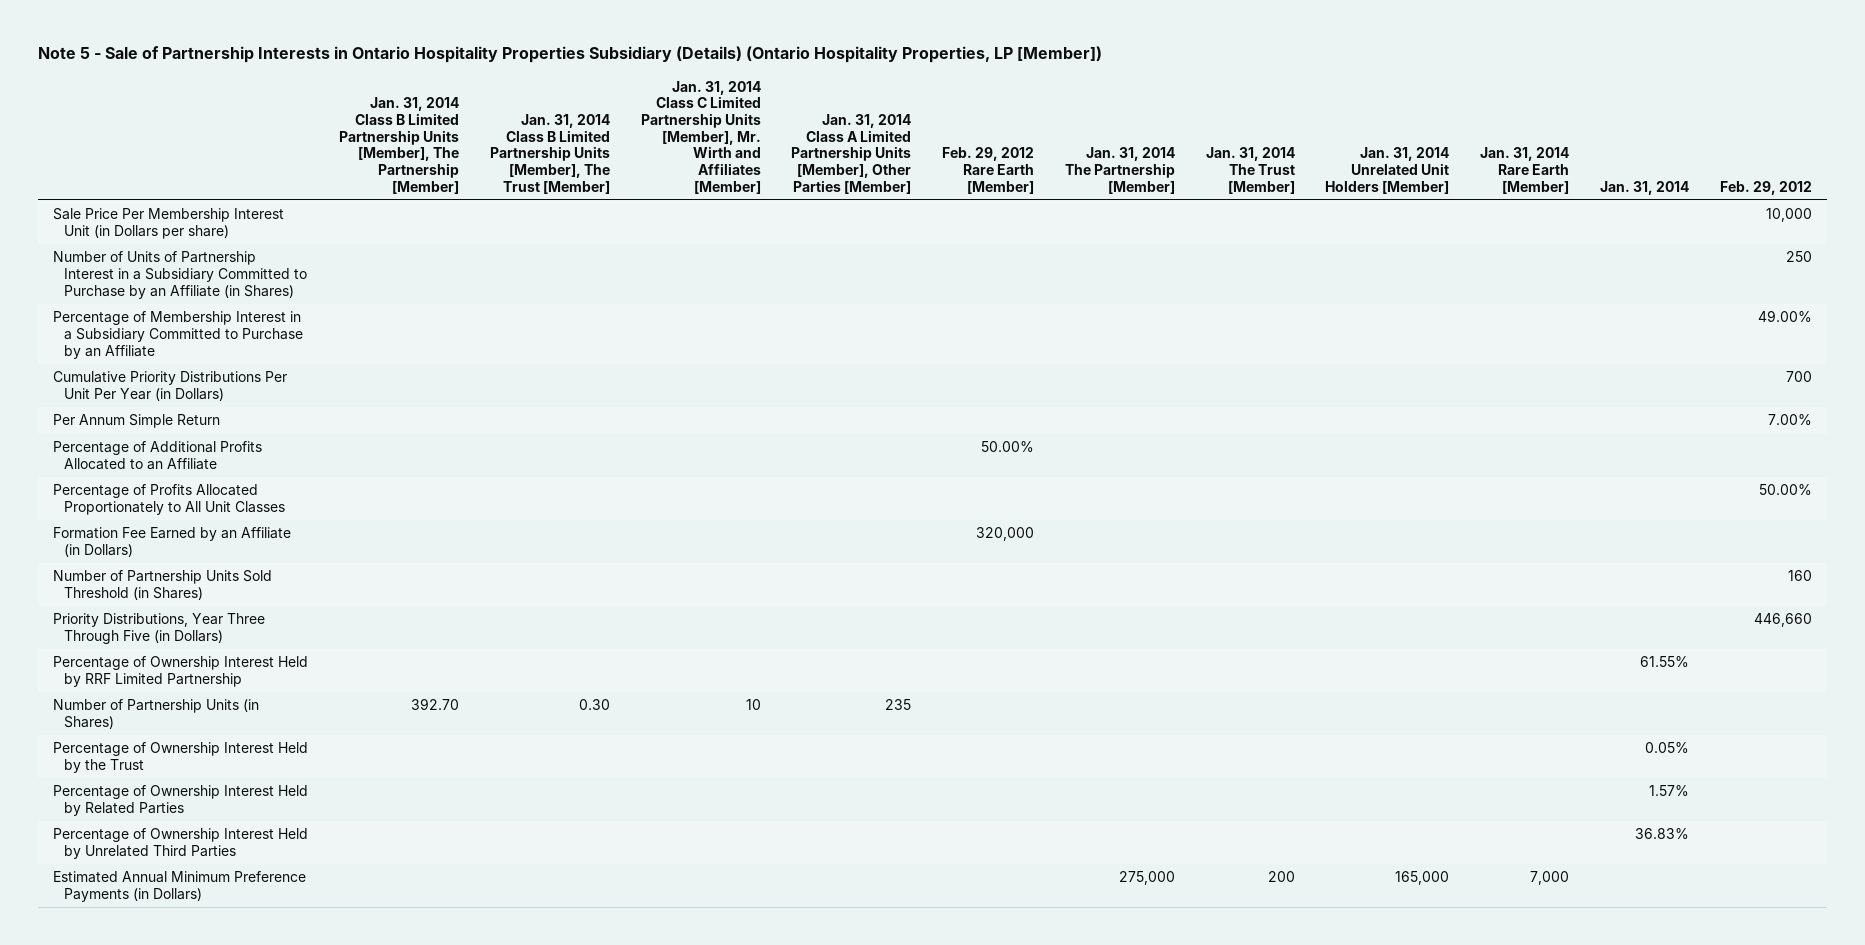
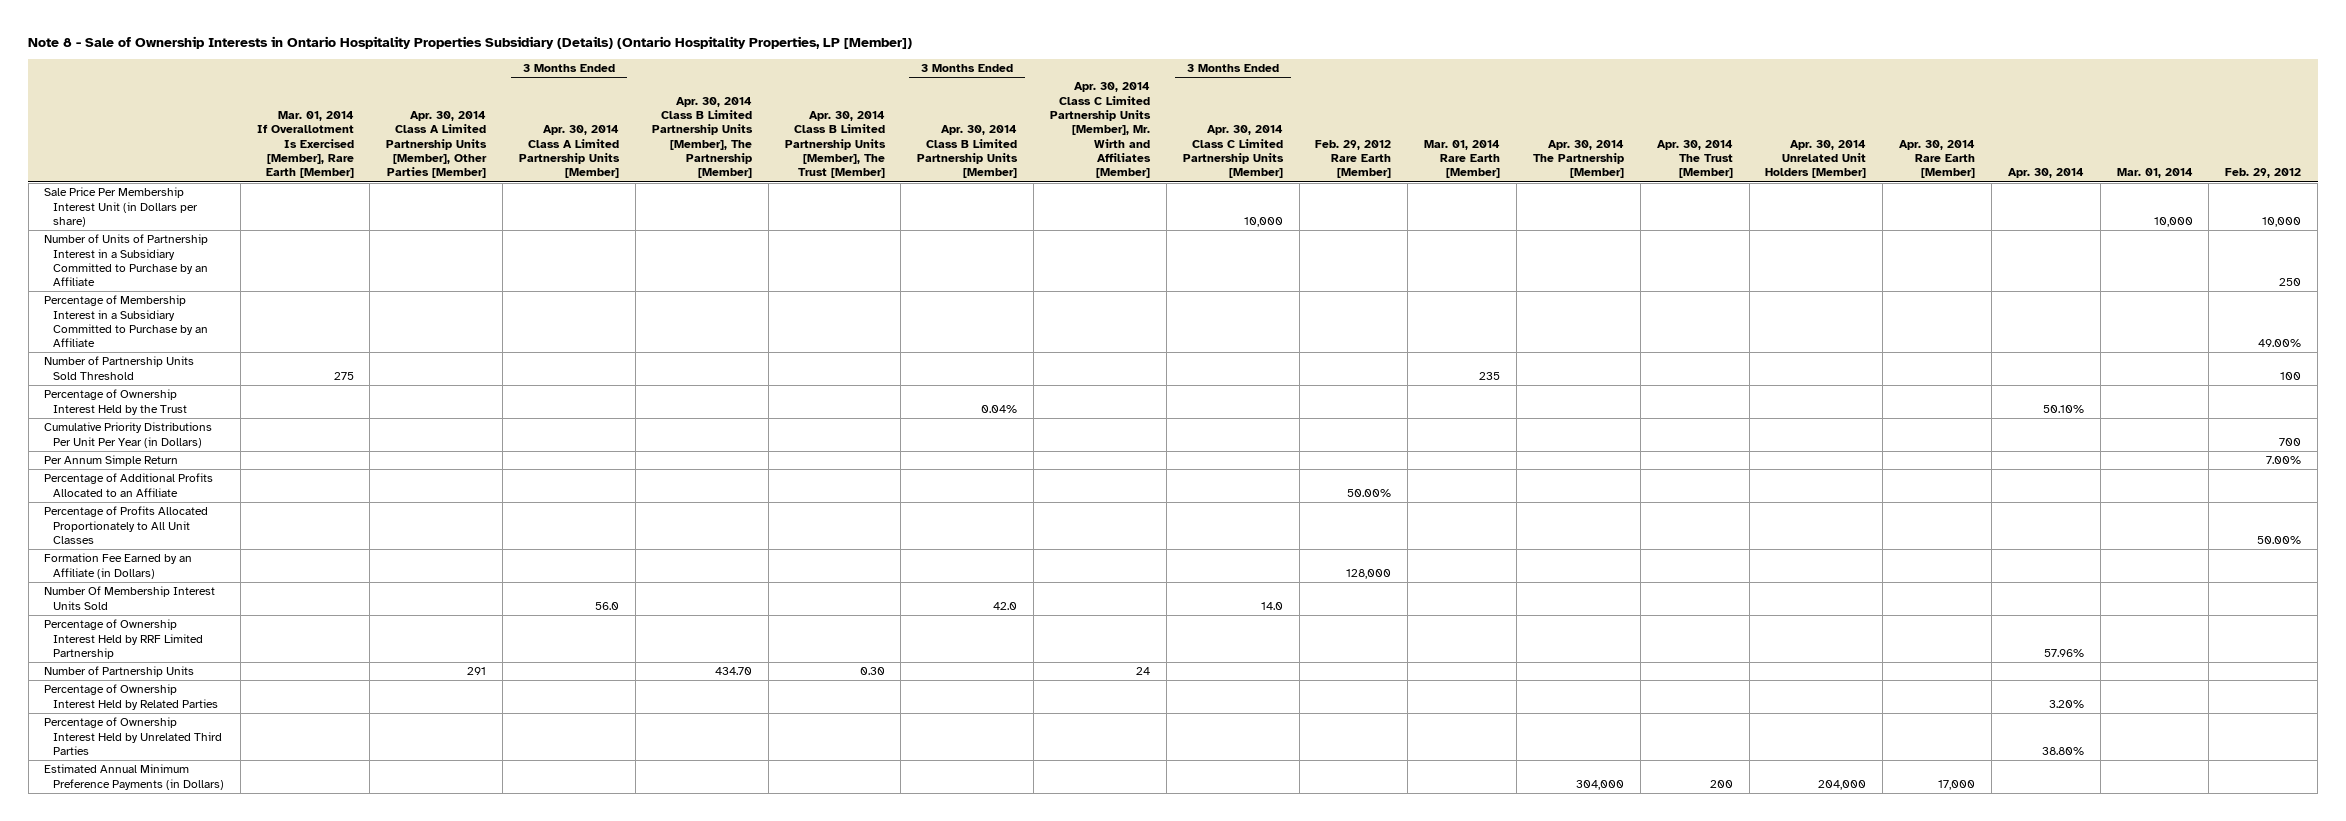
- Note 5 - Sale of Partnership Interests in Ontario Hospitality Properties Subsidiary (Details) (Ontario Hospitality Properties, LP [Member])
+ Note 8 - Sale of Ownership Interests in Ontario Hospitality Properties Subsidiary (Details) (Ontario Hospitality Properties, LP [Member])
- | Jan. 31, 2014 Class B Limited Partnership Units [Member], The Partnership [Member] | Jan. 31, 2014 Class B Limited Partnership Units [Member], The Trust [Member] | Jan. 31, 2014 Class C Limited Partnership Units [Member], Mr. Wirth and Affiliates [Member] | Jan. 31, 2014 Class A Limited Partnership Units [Member], Other Parties [Member] | Feb. 29, 2012 Rare Earth [Member] | Jan. 31, 2014 The Partnership [Member] | Jan. 31, 2014 The Trust [Member] | Jan. 31, 2014 Unrelated Unit Holders [Member] | Jan. 31, 2014 Rare Earth [Member] | Jan. 31, 2014 | Feb. 29, 2012
+ | Mar. 01, 2014 If Overallotment Is Exercised [Member], Rare Earth [Member] | Apr. 30, 2014 Class A Limited Partnership Units [Member], Other Parties [Member] | 3 Months Ended Apr. 30, 2014 Class A Limited Partnership Units [Member] | Apr. 30, 2014 Class B Limited Partnership Units [Member], The Partnership [Member] | Apr. 30, 2014 Class B Limited Partnership Units [Member], The Trust [Member] | 3 Months Ended Apr. 30, 2014 Class B Limited Partnership Units [Member] | Apr. 30, 2014 Class C Limited Partnership Units [Member], Mr. Wirth and Affiliates [Member] | 3 Months Ended Apr. 30, 2014 Class C Limited Partnership Units [Member] | Feb. 29, 2012 Rare Earth [Member] | Mar. 01, 2014 Rare Earth [Member] | Apr. 30, 2014 The Partnership [Member] | Apr. 30, 2014 The Trust [Member] | Apr. 30, 2014 Unrelated Unit Holders [Member] | Apr. 30, 2014 Rare Earth [Member] | Apr. 30, 2014 | Mar. 01, 2014 | Feb. 29, 2012
- Number of Units of Partnership Interest in a Subsidiary Committed to Purchase by an Affiliate (in Shares) | | | | | | | | | | | 250
+ Number of Units of Partnership Interest in a Subsidiary Committed to Purchase by an Affiliate | | | | | | | | | | | | | | | | | 250
+ Number of Partnership Units Sold Threshold | 275 | | | | | | | | | 235 | | | | | | | 100
moved up: Percentage of Ownership Interest Held by the Trust | | | | | | 0.04% | | | | | | | | | 50.10% | |
- Formation Fee Earned by an Affiliate (in Dollars) | | | | | 320,000 | | | | | |
- Number of Partnership Units Sold Threshold (in Shares) | | | | | | | | | | | 160
- Priority Distributions, Year Three Through Five (in Dollars) | | | | | | | | | | | 446,660
+ Formation Fee Earned by an Affiliate (in Dollars) | | | | | | | | | 128,000 | | | | | | | |
+ Number Of Membership Interest Units Sold | | | 56.0 | | | 42.0 | | 14.0 | | | | | | | | |
- Number of Partnership Units (in Shares) | 392.70 | 0.30 | 10 | 235 | | | | | | |
+ Number of Partnership Units | | 291 | | 434.70 | 0.30 | | 24 | | | | | | | | | |

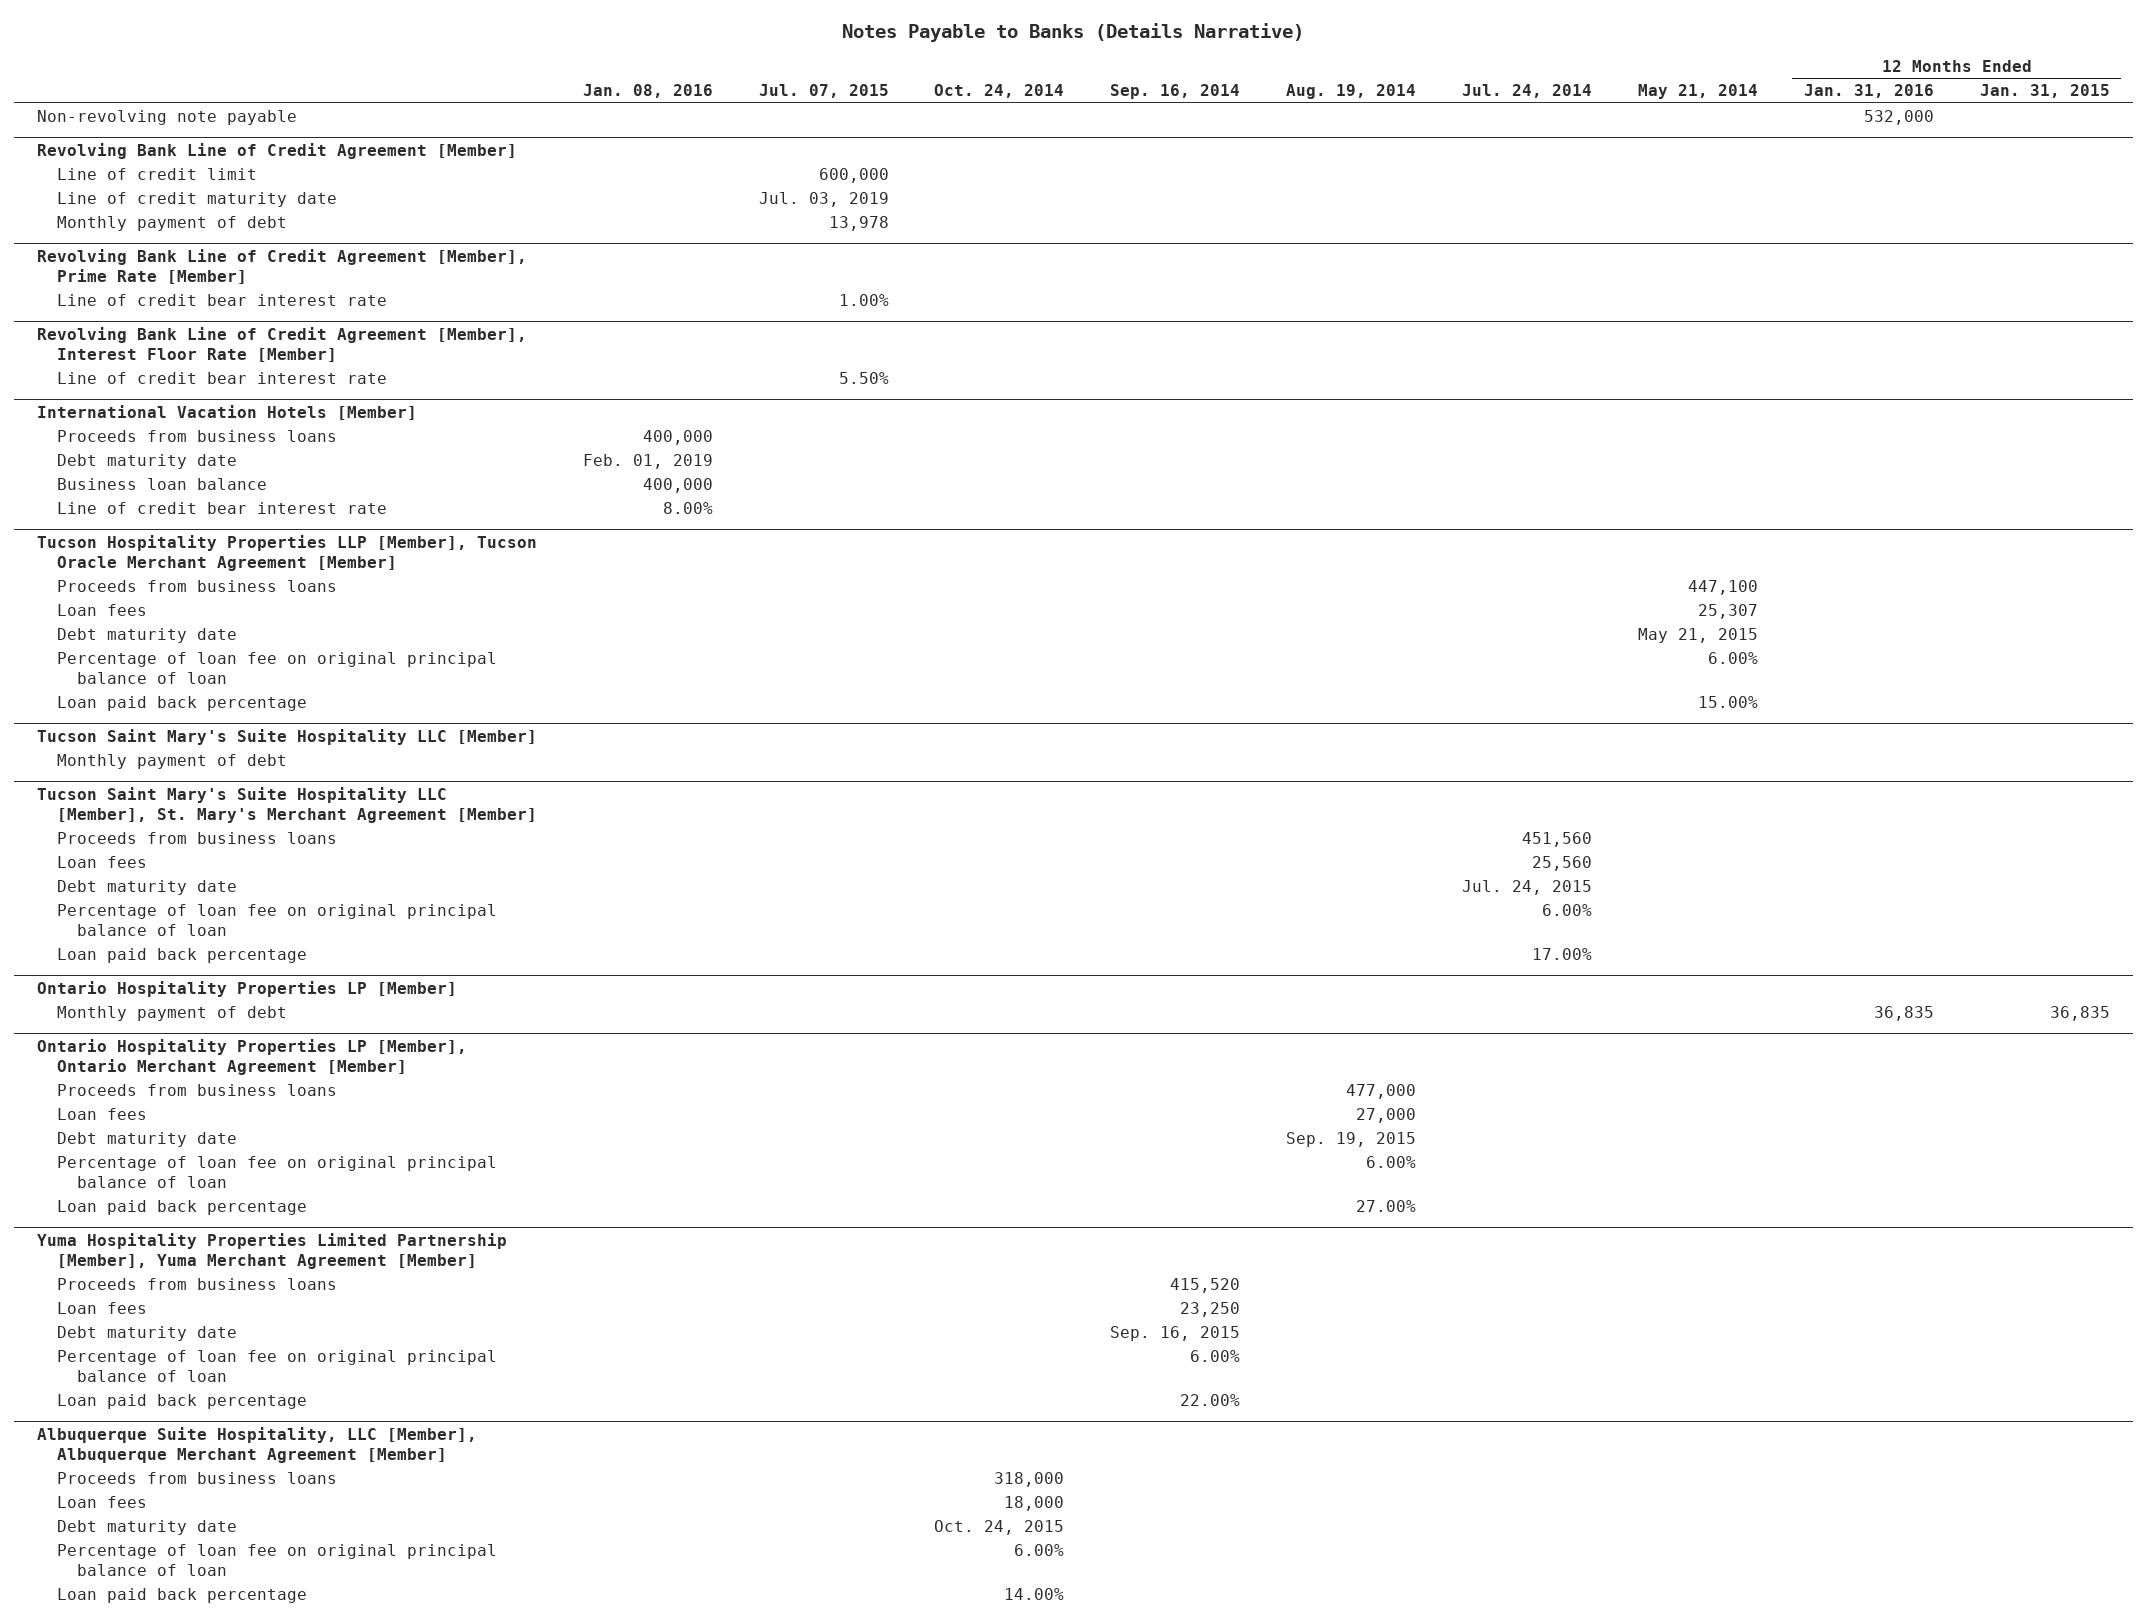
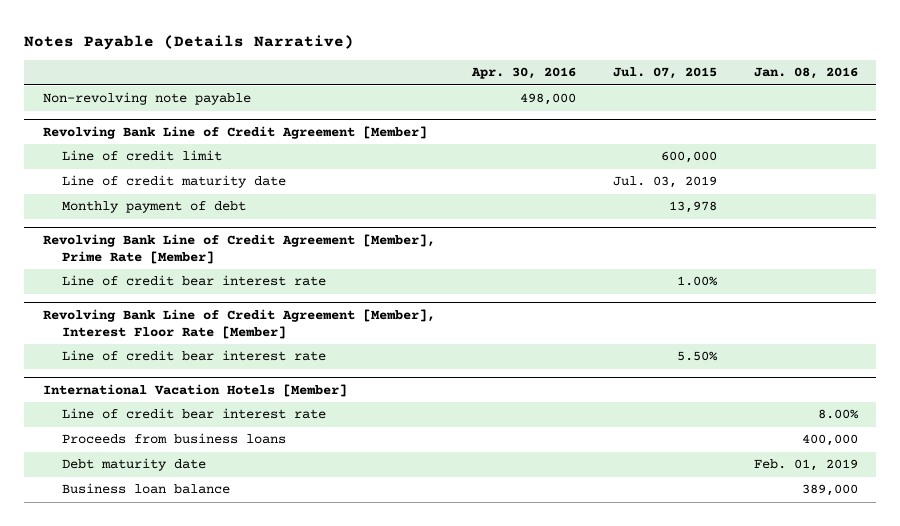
- Notes Payable to Banks (Details Narrative)
+ Notes Payable (Details Narrative)
- | Jan. 08, 2016 | Jul. 07, 2015 | Oct. 24, 2014 | Sep. 16, 2014 | Aug. 19, 2014 | Jul. 24, 2014 | May 21, 2014 | 12 Months Ended Jan. 31, 2016 | 12 Months Ended Jan. 31, 2015
+ | Apr. 30, 2016 | Jul. 07, 2015 | Jan. 08, 2016
@ International Vacation Hotels [Member]
moved up: Line of credit bear interest rate | | | 8.00%
- Business loan balance | 400,000 | | | | | | | |
- Tucson Hospitality Properties LLP [Member], Tucson Oracle Merchant Agreement [Member]
- Proceeds from business loans | | | | | | | 447,100 | |
- Loan fees | | | | | | | 25,307 | |
- Debt maturity date | | | | | | | May 21, 2015 | |
- Percentage of loan fee on original principal balance of loan | | | | | | | 6.00% | |
- Loan paid back percentage | | | | | | | 15.00% | |
- Tucson Saint Mary's Suite Hospitality LLC [Member]
- Monthly payment of debt
- Tucson Saint Mary's Suite Hospitality LLC [Member], St. Mary's Merchant Agreement [Member]
- Proceeds from business loans | | | | | | 451,560 | | |
- Loan fees | | | | | | 25,560 | | |
- Debt maturity date | | | | | | Jul. 24, 2015 | | |
- Percentage of loan fee on original principal balance of loan | | | | | | 6.00% | | |
- Loan paid back percentage | | | | | | 17.00% | | |
- Ontario Hospitality Properties LP [Member]
- Monthly payment of debt | | | | | | | | 36,835 | 36,835
- Ontario Hospitality Properties LP [Member], Ontario Merchant Agreement [Member]
- Proceeds from business loans | | | | | 477,000 | | | |
- Loan fees | | | | | 27,000 | | | |
- Debt maturity date | | | | | Sep. 19, 2015 | | | |
- Percentage of loan fee on original principal balance of loan | | | | | 6.00% | | | |
- Loan paid back percentage | | | | | 27.00% | | | |
- Yuma Hospitality Properties Limited Partnership [Member], Yuma Merchant Agreement [Member]
- Proceeds from business loans | | | | 415,520 | | | | |
- Loan fees | | | | 23,250 | | | | |
- Debt maturity date | | | | Sep. 16, 2015 | | | | |
- Percentage of loan fee on original principal balance of loan | | | | 6.00% | | | | |
- Loan paid back percentage | | | | 22.00% | | | | |
- Albuquerque Suite Hospitality, LLC [Member], Albuquerque Merchant Agreement [Member]
- Proceeds from business loans | | | 318,000 | | | | | |
- Loan fees | | | 18,000 | | | | | |
- Debt maturity date | | | Oct. 24, 2015 | | | | | |
- Percentage of loan fee on original principal balance of loan | | | 6.00% | | | | | |
- Loan paid back percentage | | | 14.00% | | | | | |
@ International Vacation Hotels [Member]
+ Business loan balance | | | 389,000

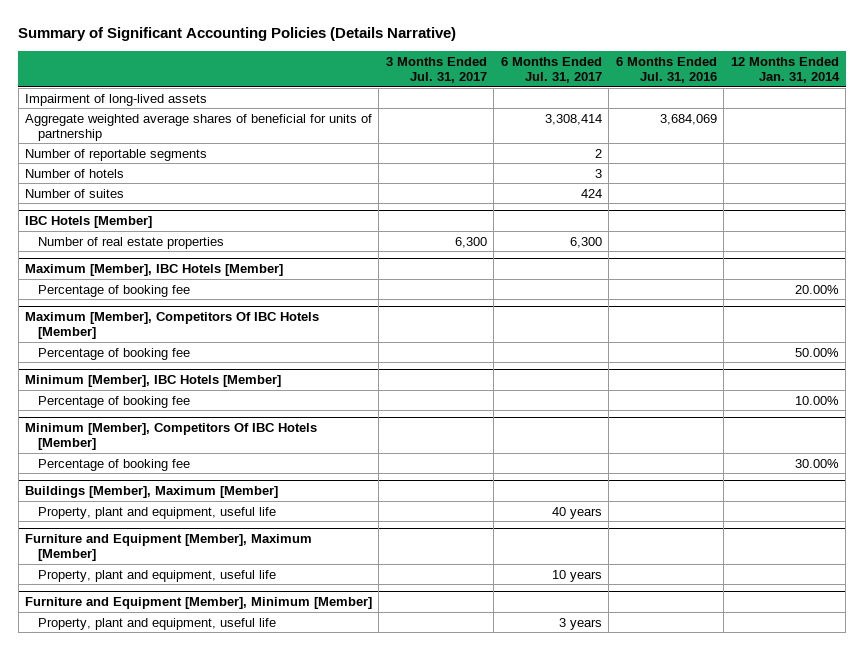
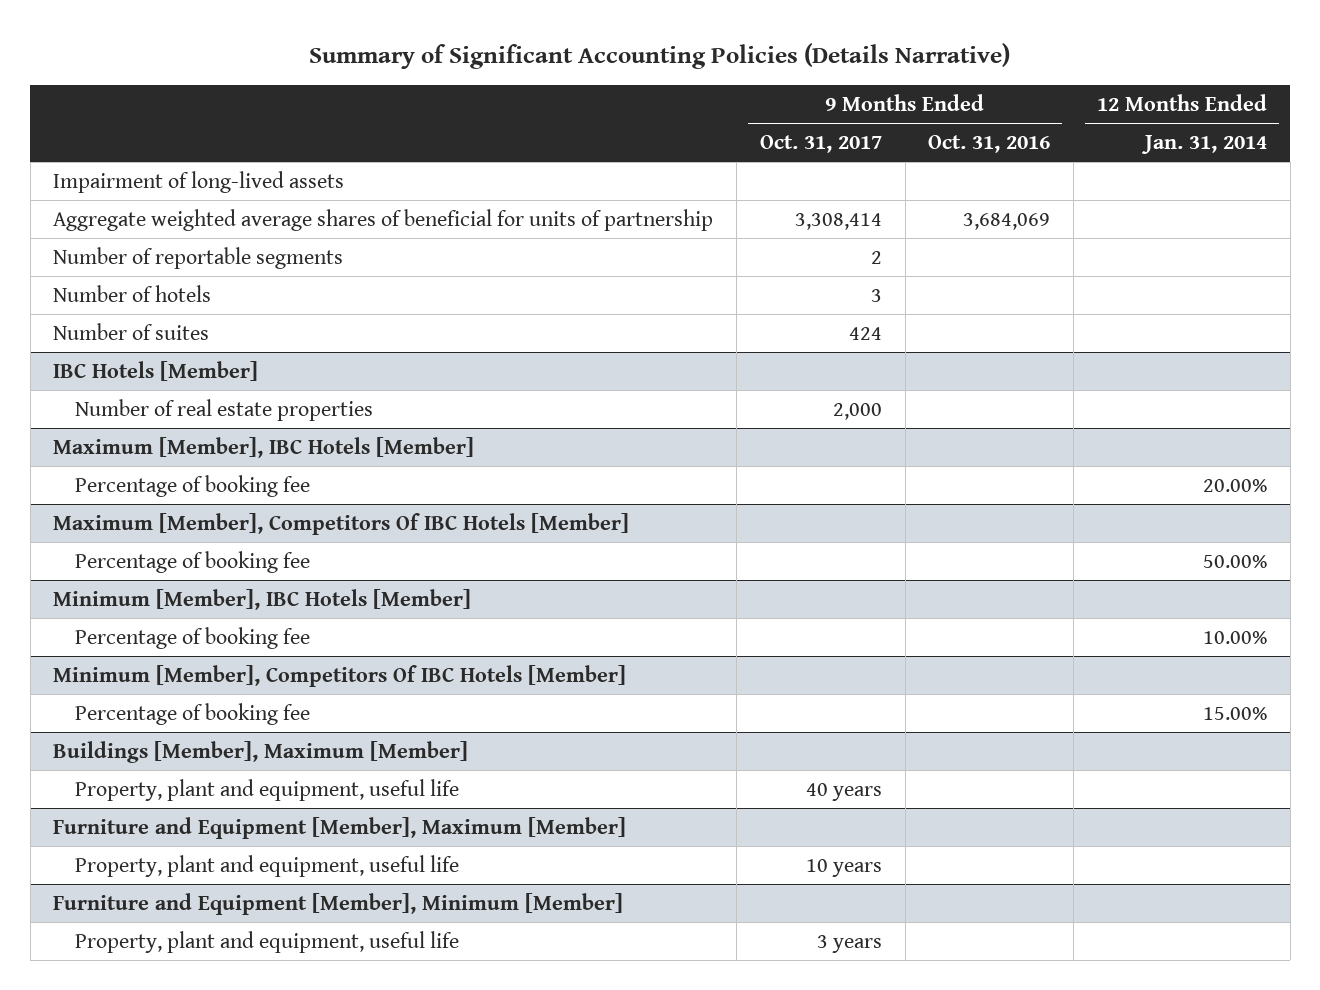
- | 3 Months Ended Jul. 31, 2017 | 6 Months Ended Jul. 31, 2017 | 6 Months Ended Jul. 31, 2016 | 12 Months Ended Jan. 31, 2014
+ | 9 Months Ended Oct. 31, 2017 | 9 Months Ended Oct. 31, 2016 | 12 Months Ended Jan. 31, 2014
@ Minimum [Member], Competitors Of IBC Hotels [Member]
- Percentage of booking fee | | | | 30.00%
+ Percentage of booking fee | | | 15.00%

